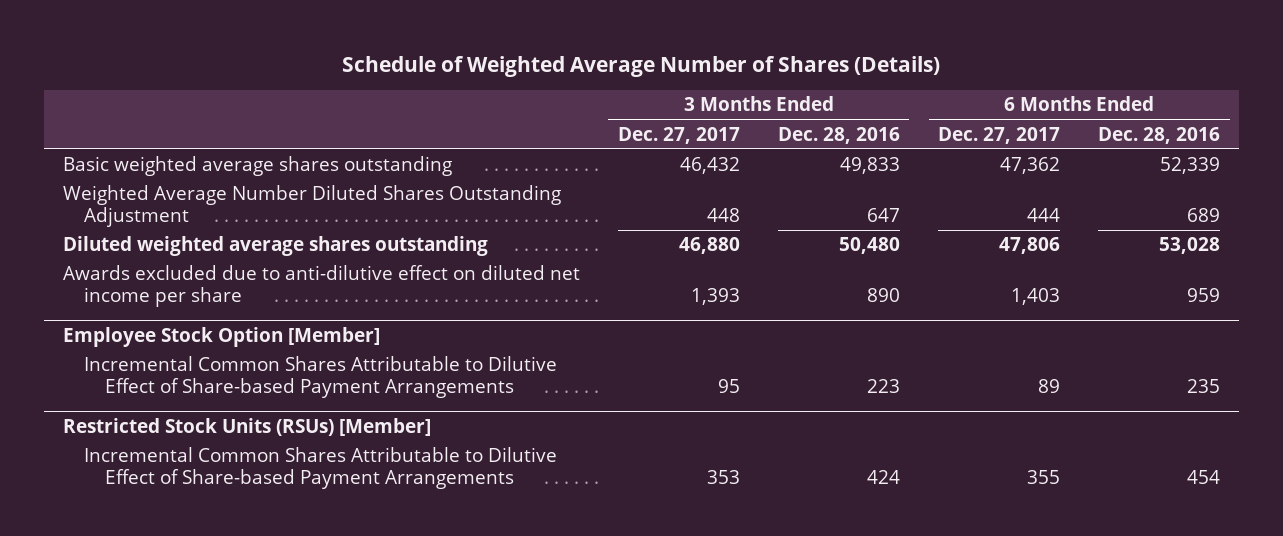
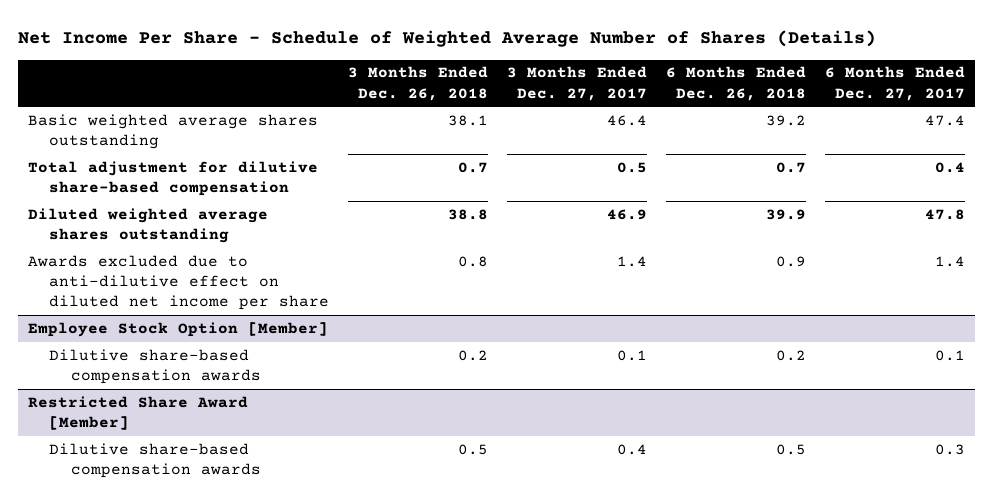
- Schedule of Weighted Average Number of Shares (Details)
+ Net Income Per Share - Schedule of Weighted Average Number of Shares (Details)
- | 3 Months Ended Dec. 27, 2017 | 3 Months Ended Dec. 28, 2016 | 6 Months Ended Dec. 27, 2017 | 6 Months Ended Dec. 28, 2016
+ | 3 Months Ended Dec. 26, 2018 | 3 Months Ended Dec. 27, 2017 | 6 Months Ended Dec. 26, 2018 | 6 Months Ended Dec. 27, 2017
- Basic weighted average shares outstanding | 46,432 | 49,833 | 47,362 | 52,339
- Weighted Average Number Diluted Shares Outstanding Adjustment | 448 | 647 | 444 | 689
- Diluted weighted average shares outstanding | 46,880 | 50,480 | 47,806 | 53,028
- Awards excluded due to anti-dilutive effect on diluted net income per share | 1,393 | 890 | 1,403 | 959
+ Basic weighted average shares outstanding | 38.1 | 46.4 | 39.2 | 47.4
+ Total adjustment for dilutive share-based compensation | 0.7 | 0.5 | 0.7 | 0.4
+ Diluted weighted average shares outstanding | 38.8 | 46.9 | 39.9 | 47.8
+ Awards excluded due to anti-dilutive effect on diluted net income per share | 0.8 | 1.4 | 0.9 | 1.4
@ Employee Stock Option [Member]
- Incremental Common Shares Attributable to Dilutive Effect of Share-based Payment Arrangements | 95 | 223 | 89 | 235
- Restricted Stock Units (RSUs) [Member]
- Incremental Common Shares Attributable to Dilutive Effect of Share-based Payment Arrangements | 353 | 424 | 355 | 454
@ Employee Stock Option [Member]
+ Dilutive share-based compensation awards | 0.2 | 0.1 | 0.2 | 0.1
+ Restricted Share Award [Member]
+ Dilutive share-based compensation awards | 0.5 | 0.4 | 0.5 | 0.3

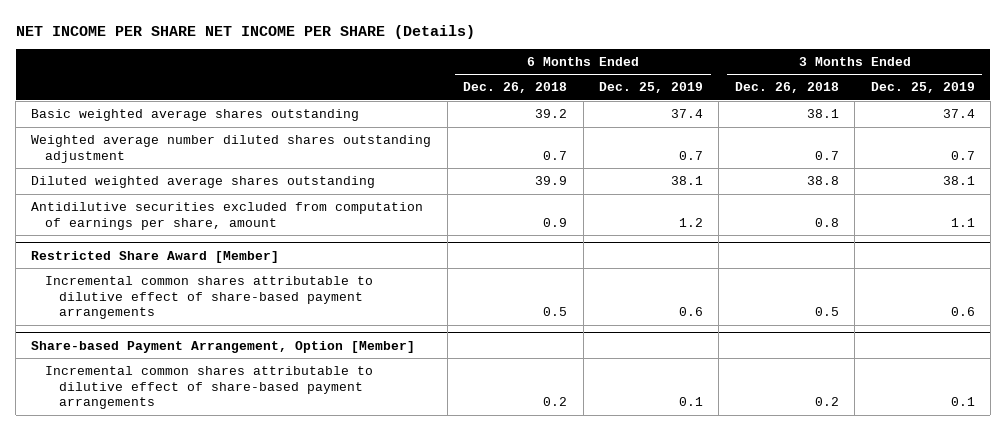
- Net Income Per Share - Schedule of Weighted Average Number of Shares (Details)
+ NET INCOME PER SHARE NET INCOME PER SHARE (Details)
- | 3 Months Ended Dec. 26, 2018 | 3 Months Ended Dec. 27, 2017 | 6 Months Ended Dec. 26, 2018 | 6 Months Ended Dec. 27, 2017
+ | 6 Months Ended Dec. 26, 2018 | 6 Months Ended Dec. 25, 2019 | 3 Months Ended Dec. 26, 2018 | 3 Months Ended Dec. 25, 2019
- Total adjustment for dilutive share-based compensation | 0.7 | 0.5 | 0.7 | 0.4
+ Weighted average number diluted shares outstanding adjustment | 0.7 | 0.7 | 0.7 | 0.7
- Awards excluded due to anti-dilutive effect on diluted net income per share | 0.8 | 1.4 | 0.9 | 1.4
- Employee Stock Option [Member]
- Dilutive share-based compensation awards | 0.2 | 0.1 | 0.2 | 0.1
+ Antidilutive securities excluded from computation of earnings per share, amount | 0.9 | 1.2 | 0.8 | 1.1
@ Restricted Share Award [Member]
- Dilutive share-based compensation awards | 0.5 | 0.4 | 0.5 | 0.3
+ Incremental common shares attributable to dilutive effect of share-based payment arrangements | 0.5 | 0.6 | 0.5 | 0.6
+ Share-based Payment Arrangement, Option [Member]
+ Incremental common shares attributable to dilutive effect of share-based payment arrangements | 0.2 | 0.1 | 0.2 | 0.1

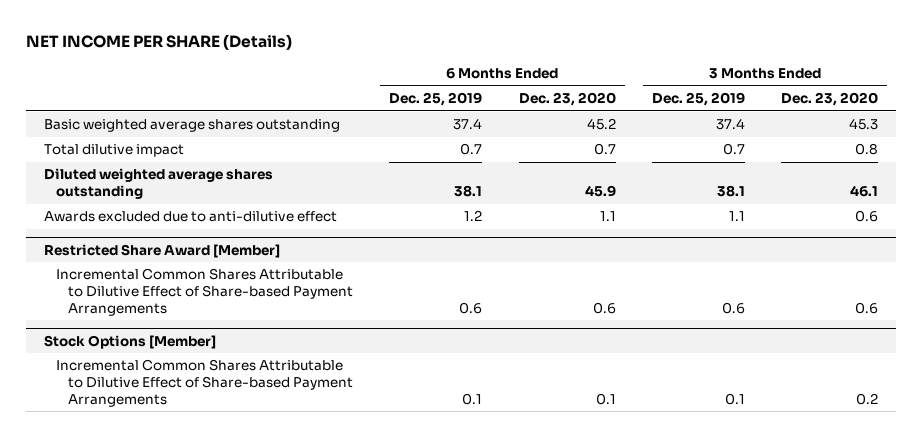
- NET INCOME PER SHARE NET INCOME PER SHARE (Details)
+ NET INCOME PER SHARE (Details)
- | 6 Months Ended Dec. 26, 2018 | 6 Months Ended Dec. 25, 2019 | 3 Months Ended Dec. 26, 2018 | 3 Months Ended Dec. 25, 2019
+ | 6 Months Ended Dec. 25, 2019 | 6 Months Ended Dec. 23, 2020 | 3 Months Ended Dec. 25, 2019 | 3 Months Ended Dec. 23, 2020
- Weighted average number diluted shares outstanding adjustment | 0.7 | 0.7 | 0.7 | 0.7
+ Total dilutive impact | 0.7 | 0.7 | 0.7 | 0.8
- Antidilutive securities excluded from computation of earnings per share, amount | 0.9 | 1.2 | 0.8 | 1.1
+ Awards excluded due to anti-dilutive effect | 1.2 | 1.1 | 1.1 | 0.6
@ Restricted Share Award [Member]
- Incremental common shares attributable to dilutive effect of share-based payment arrangements | 0.5 | 0.6 | 0.5 | 0.6
- Share-based Payment Arrangement, Option [Member]
- Incremental common shares attributable to dilutive effect of share-based payment arrangements | 0.2 | 0.1 | 0.2 | 0.1
@ Restricted Share Award [Member]
+ Incremental Common Shares Attributable to Dilutive Effect of Share-based Payment Arrangements | 0.6 | 0.6 | 0.6 | 0.6
+ Stock Options [Member]
+ Incremental Common Shares Attributable to Dilutive Effect of Share-based Payment Arrangements | 0.1 | 0.1 | 0.1 | 0.2

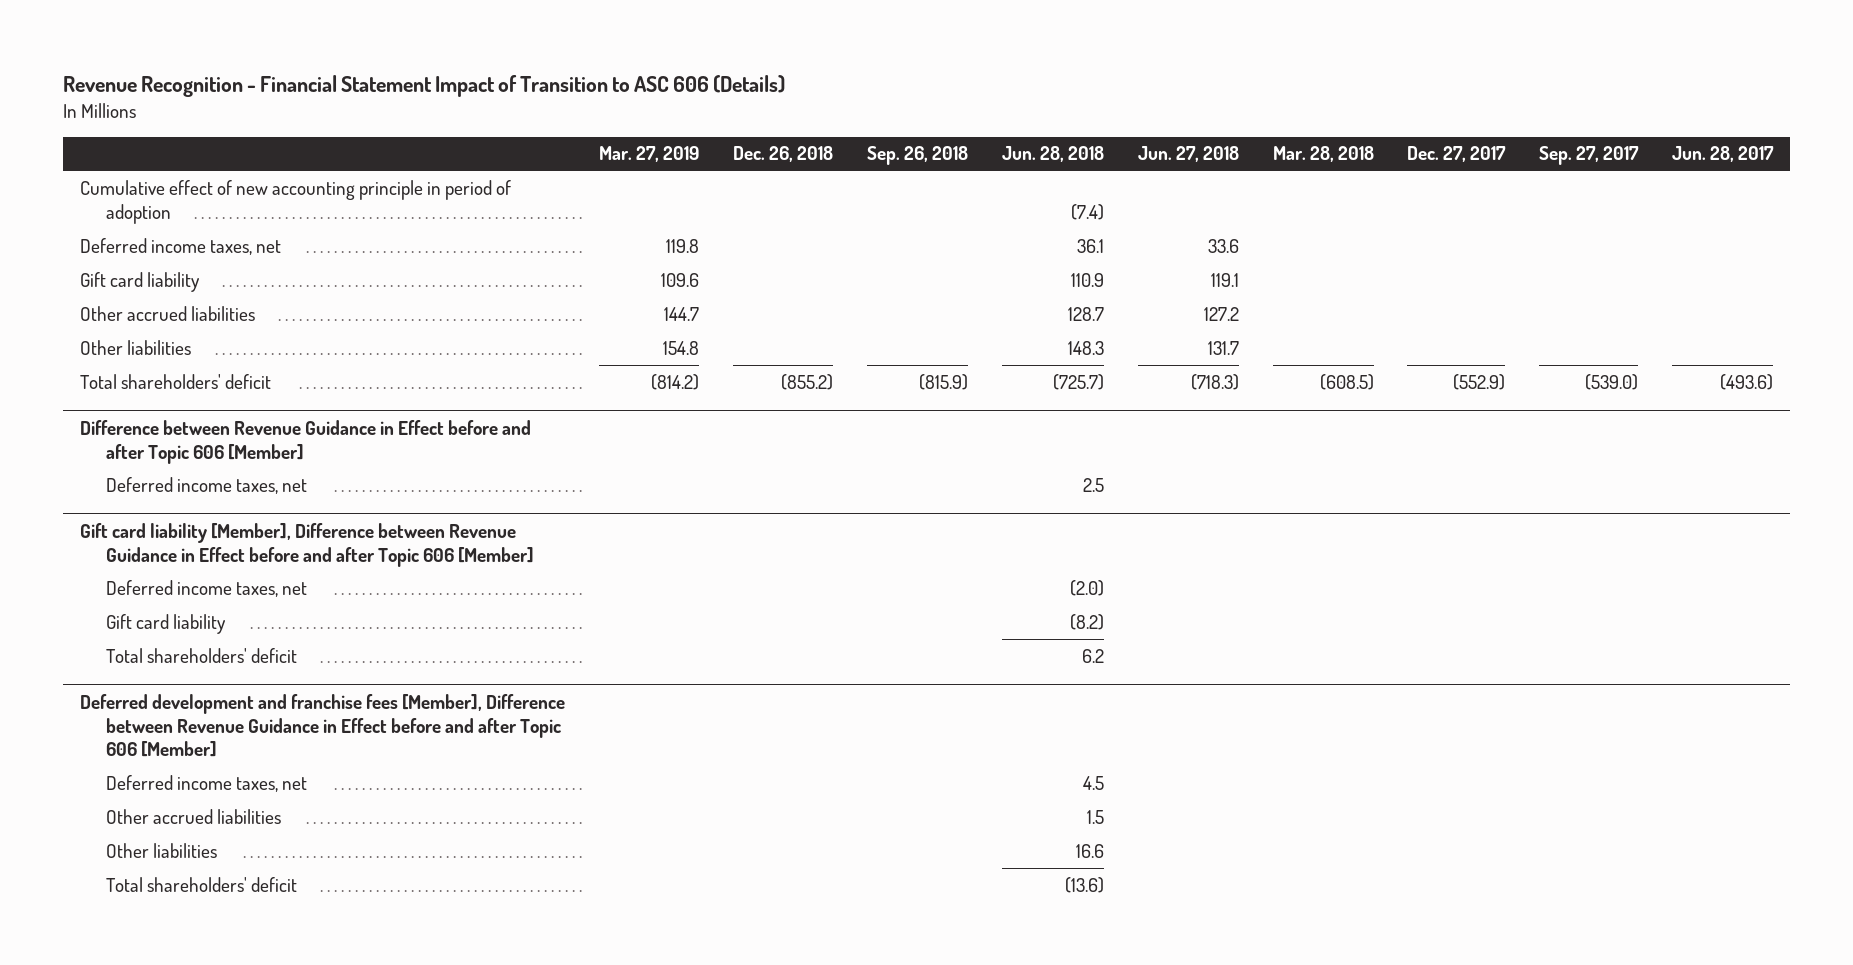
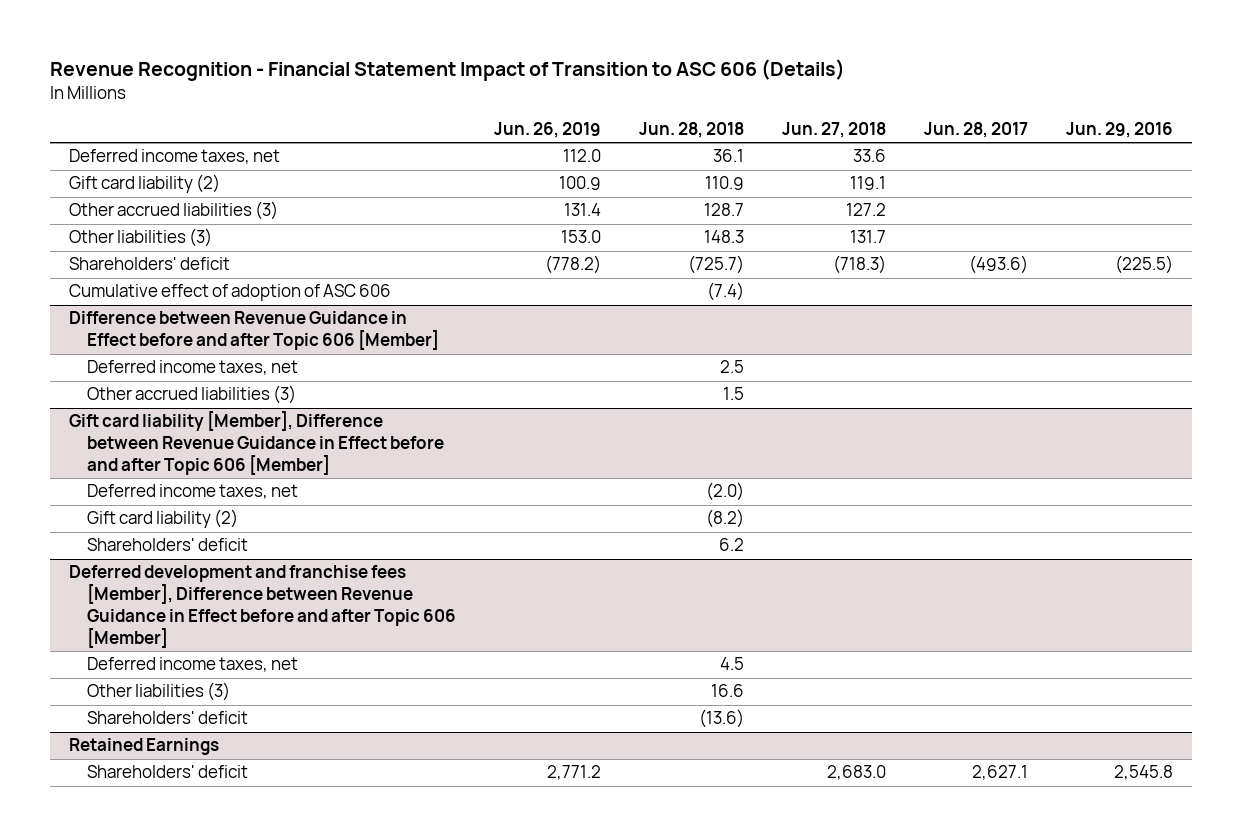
- | Mar. 27, 2019 | Dec. 26, 2018 | Sep. 26, 2018 | Jun. 28, 2018 | Jun. 27, 2018 | Mar. 28, 2018 | Dec. 27, 2017 | Sep. 27, 2017 | Jun. 28, 2017
+ | Jun. 26, 2019 | Jun. 28, 2018 | Jun. 27, 2018 | Jun. 28, 2017 | Jun. 29, 2016
- Cumulative effect of new accounting principle in period of adoption | | | | (7.4) | | | | |
- Gift card liability | 109.6 | | | 110.9 | 119.1 | | | |
- Other accrued liabilities | 144.7 | | | 128.7 | 127.2 | | | |
- Other liabilities | 154.8 | | | 148.3 | 131.7 | | | |
- Total shareholders' deficit | (814.2) | (855.2) | (815.9) | (725.7) | (718.3) | (608.5) | (552.9) | (539.0) | (493.6)
+ Gift card liability (2) | 100.9 | 110.9 | 119.1 | |
+ Other accrued liabilities (3) | 131.4 | 128.7 | 127.2 | |
+ Other liabilities (3) | 153.0 | 148.3 | 131.7 | |
+ Shareholders' deficit | (778.2) | (725.7) | (718.3) | (493.6) | (225.5)
+ Cumulative effect of adoption of ASC 606 | | (7.4) | | |
@ Difference between Revenue Guidance in Effect before and after Topic 606 [Member]
+ Other accrued liabilities (3) | | 1.5 | | |
@ Gift card liability [Member], Difference between Revenue Guidance in Effect before and after Topic 606 [Member]
- Gift card liability | | | | (8.2) | | | | |
- Total shareholders' deficit | | | | 6.2 | | | | |
+ Gift card liability (2) | | (8.2) | | |
+ Shareholders' deficit | | 6.2 | | |
@ Deferred development and franchise fees [Member], Difference between Revenue Guidance in Effect before and after Topic 606 [Member]
- Other accrued liabilities | | | | 1.5 | | | | |
- Other liabilities | | | | 16.6 | | | | |
- Total shareholders' deficit | | | | (13.6) | | | | |
+ Other liabilities (3) | | 16.6 | | |
+ Shareholders' deficit | | (13.6) | | |
+ Retained Earnings
+ Shareholders' deficit | 2,771.2 | | 2,683.0 | 2,627.1 | 2,545.8

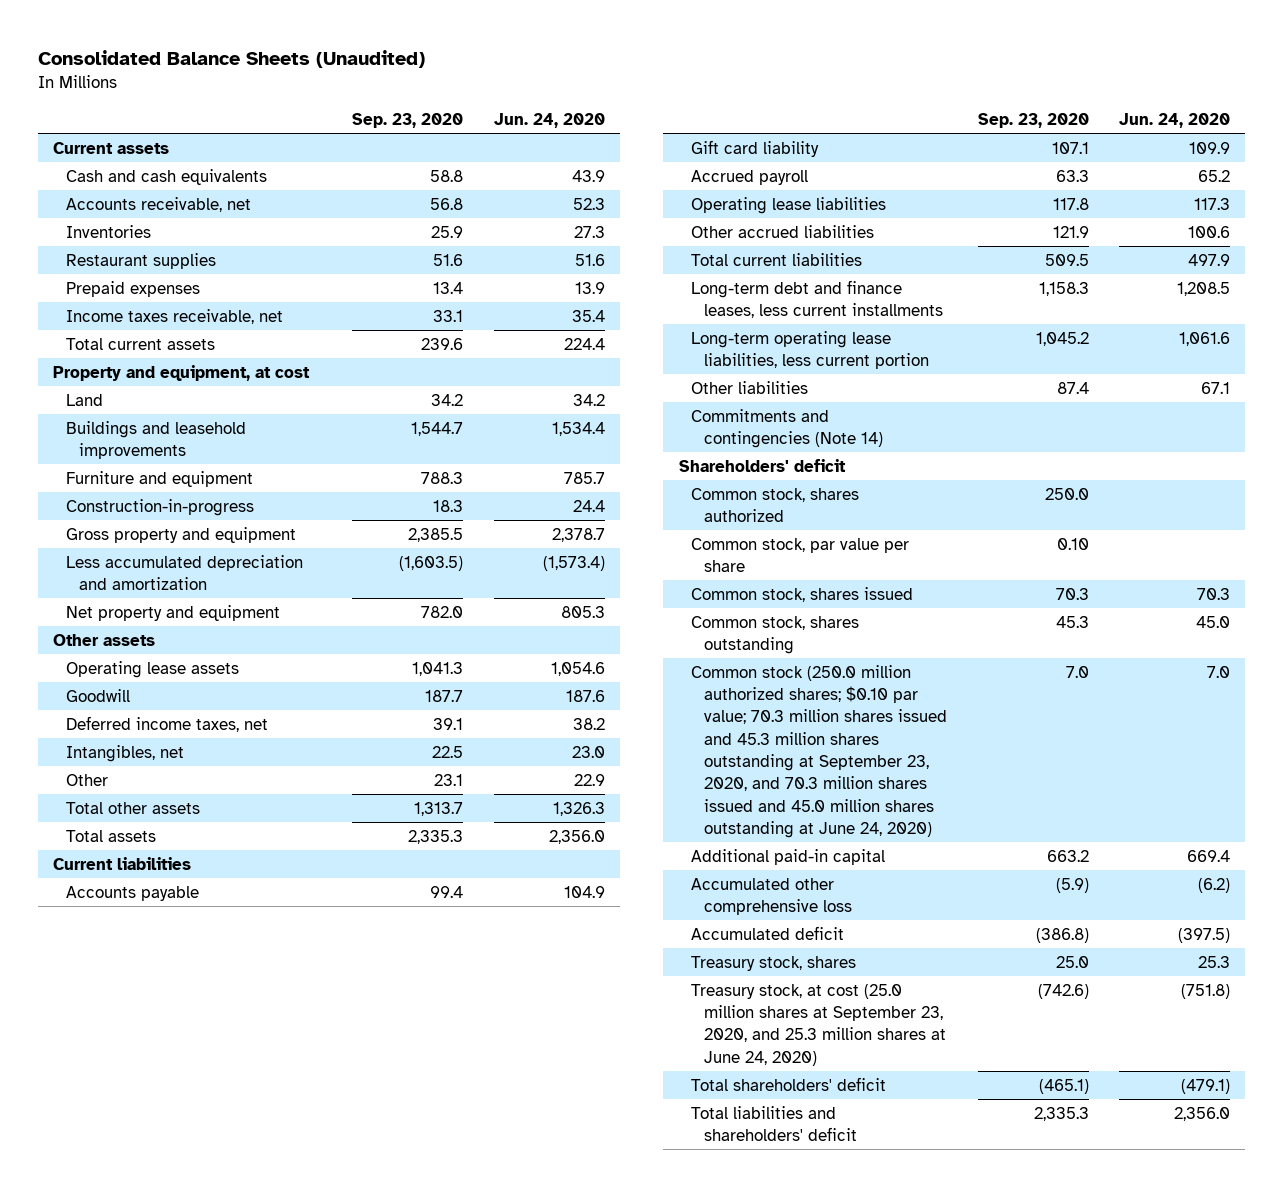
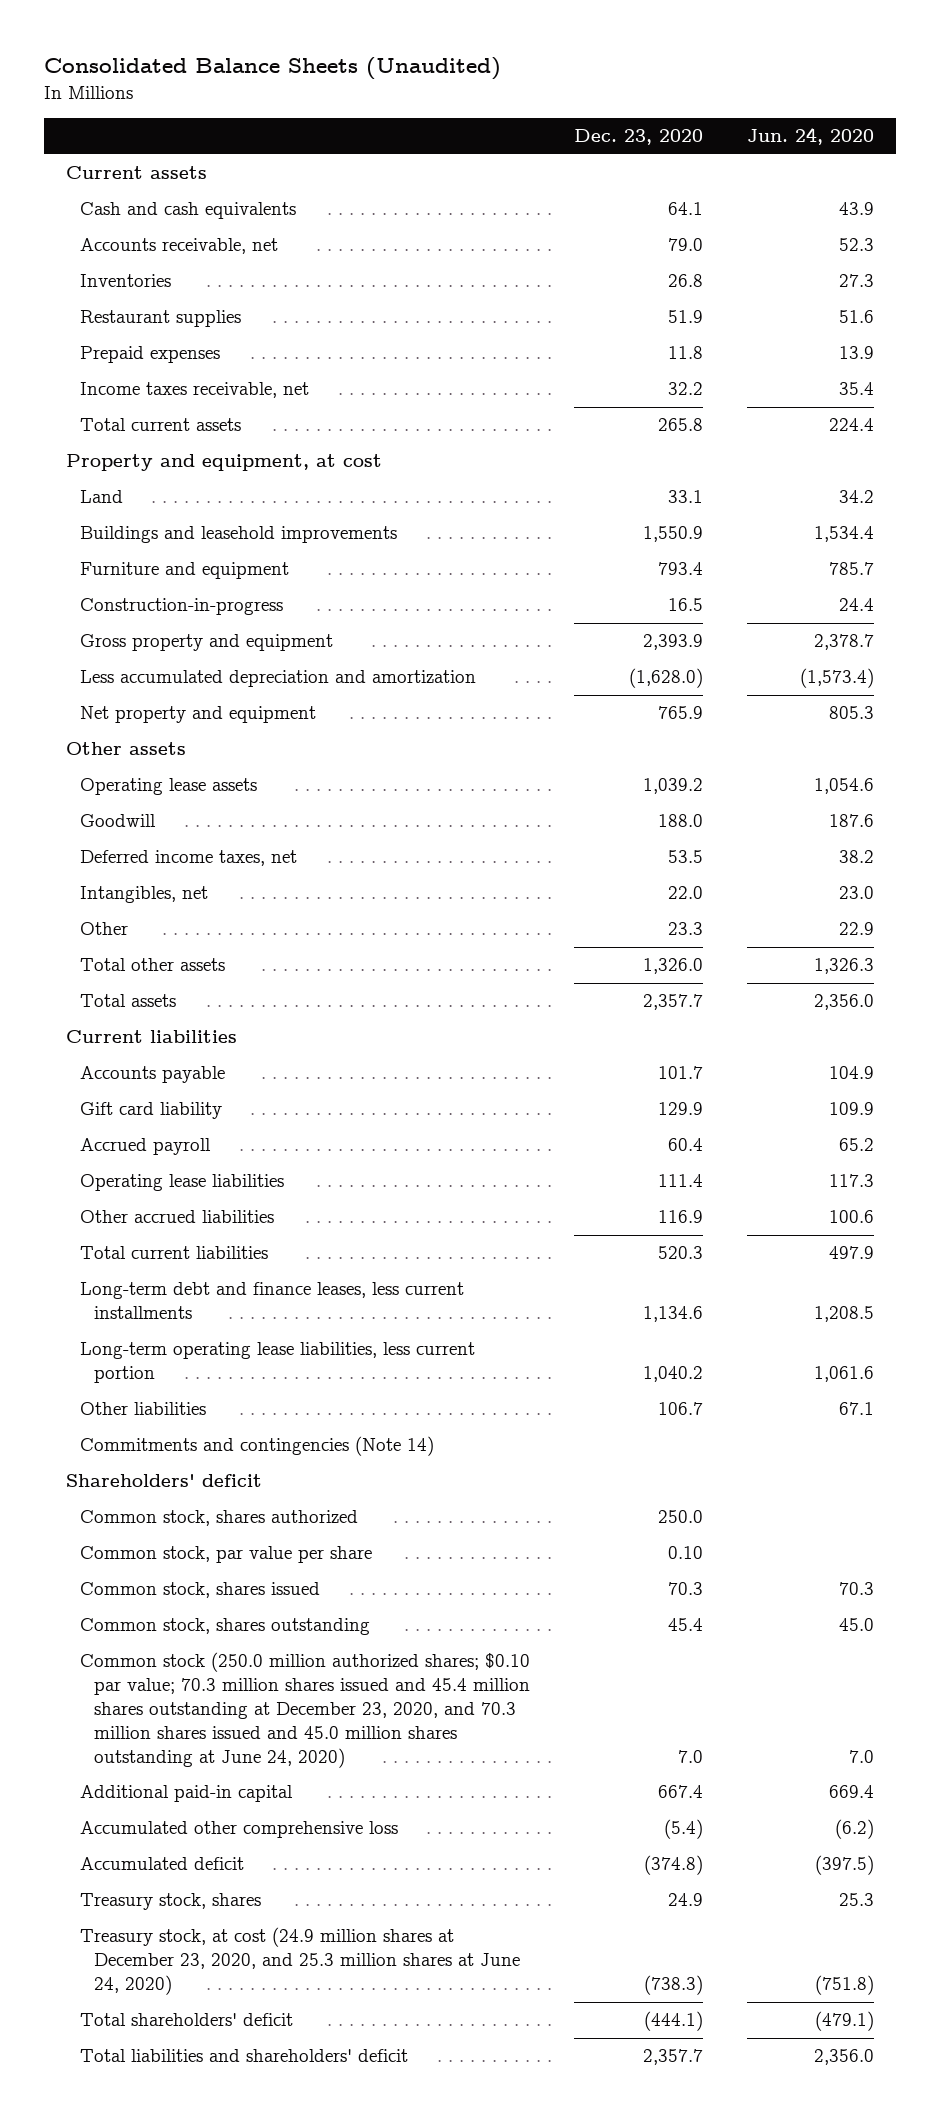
- | Sep. 23, 2020 | Jun. 24, 2020
+ | Dec. 23, 2020 | Jun. 24, 2020
- Common stock (250.0 million authorized shares; $0.10 par value; 70.3 million shares issued and 45.3 million shares outstanding at September 23, 2020, and 70.3 million shares issued and 45.0 million shares outstanding at June 24, 2020) | 7.0 | 7.0
+ Common stock (250.0 million authorized shares; $0.10 par value; 70.3 million shares issued and 45.4 million shares outstanding at December 23, 2020, and 70.3 million shares issued and 45.0 million shares outstanding at June 24, 2020) | 7.0 | 7.0
- Treasury stock, at cost (25.0 million shares at September 23, 2020, and 25.3 million shares at June 24, 2020) | (742.6) | (751.8)
+ Treasury stock, at cost (24.9 million shares at December 23, 2020, and 25.3 million shares at June 24, 2020) | (738.3) | (751.8)

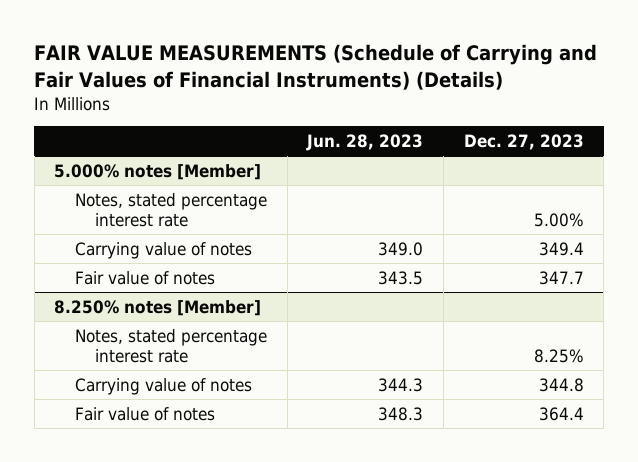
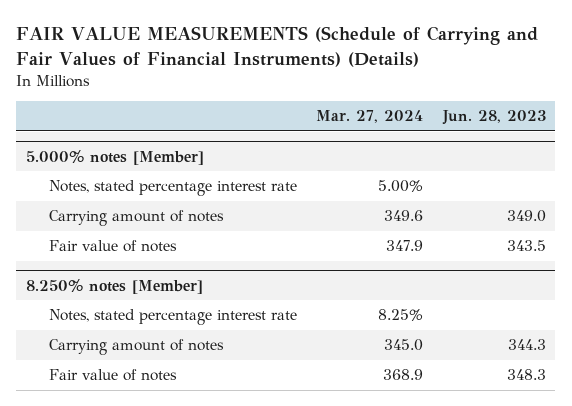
- | Jun. 28, 2023 | Dec. 27, 2023
+ | Mar. 27, 2024 | Jun. 28, 2023
@ 5.000% notes [Member]
- Carrying value of notes | 349.0 | 349.4
+ Carrying amount of notes | 349.6 | 349.0
@ 8.250% notes [Member]
- Carrying value of notes | 344.3 | 344.8
+ Carrying amount of notes | 345.0 | 344.3

